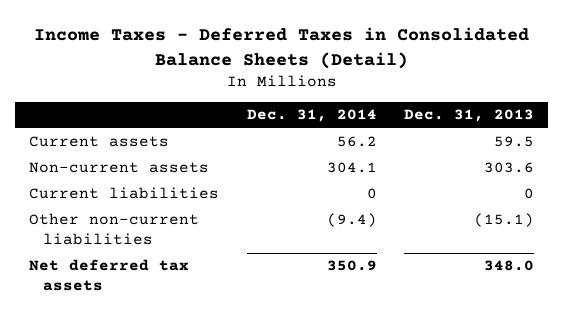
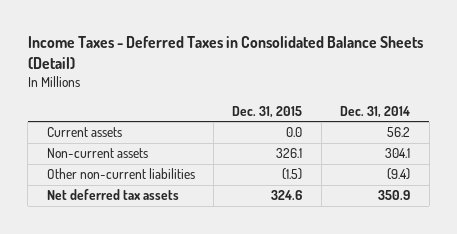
- | Dec. 31, 2014 | Dec. 31, 2013
+ | Dec. 31, 2015 | Dec. 31, 2014
- Current liabilities | 0 | 0

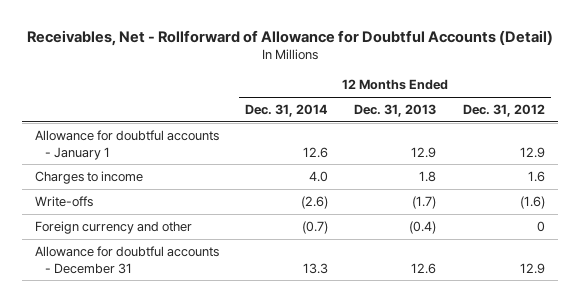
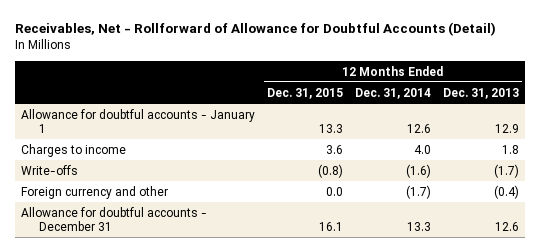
- | 12 Months Ended Dec. 31, 2014 | 12 Months Ended Dec. 31, 2013 | 12 Months Ended Dec. 31, 2012
+ | 12 Months Ended Dec. 31, 2015 | 12 Months Ended Dec. 31, 2014 | 12 Months Ended Dec. 31, 2013
- Write-offs | (2.6) | (1.7) | (1.6)
- Foreign currency and other | (0.7) | (0.4) | 0
+ Write-offs | (0.8) | (1.6) | (1.7)
+ Foreign currency and other | 0.0 | (1.7) | (0.4)

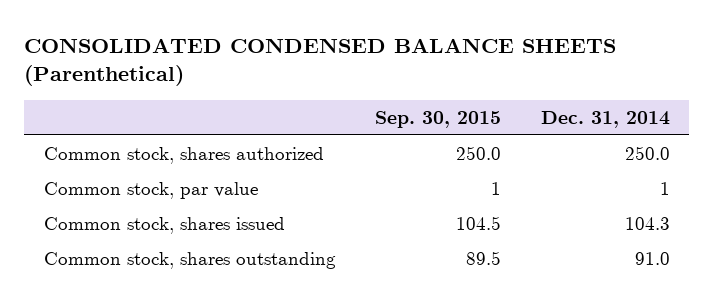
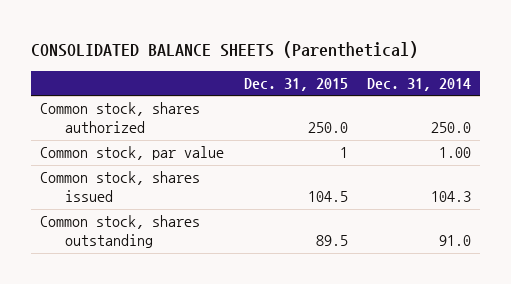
- CONSOLIDATED CONDENSED BALANCE SHEETS (Parenthetical)
+ CONSOLIDATED BALANCE SHEETS (Parenthetical)
- | Sep. 30, 2015 | Dec. 31, 2014
+ | Dec. 31, 2015 | Dec. 31, 2014
- Common stock, par value | 1 | 1
+ Common stock, par value | 1 | 1.00

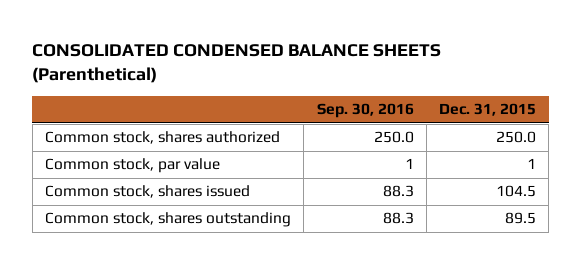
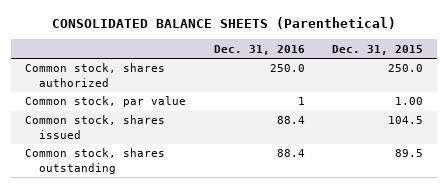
- CONSOLIDATED CONDENSED BALANCE SHEETS (Parenthetical)
+ CONSOLIDATED BALANCE SHEETS (Parenthetical)
- | Sep. 30, 2016 | Dec. 31, 2015
+ | Dec. 31, 2016 | Dec. 31, 2015
- Common stock, par value | 1 | 1
+ Common stock, par value | 1 | 1.00

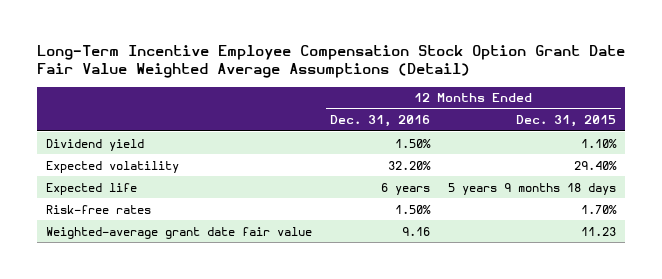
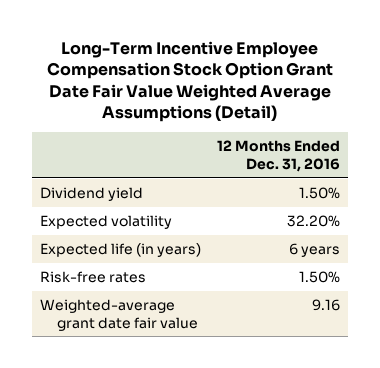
- | 12 Months Ended Dec. 31, 2016 | 12 Months Ended Dec. 31, 2015
+ | 12 Months Ended Dec. 31, 2016
- Expected life | 6 years | 5 years 9 months 18 days
+ Expected life (in years) | 6 years

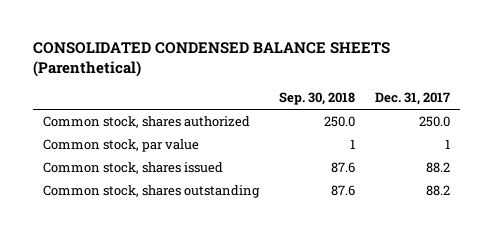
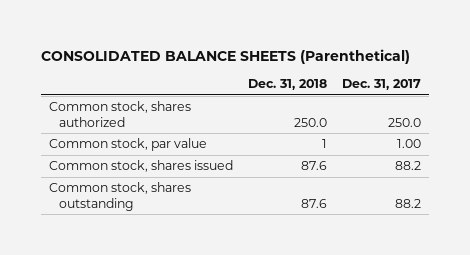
- CONSOLIDATED CONDENSED BALANCE SHEETS (Parenthetical)
+ CONSOLIDATED BALANCE SHEETS (Parenthetical)
- | Sep. 30, 2018 | Dec. 31, 2017
+ | Dec. 31, 2018 | Dec. 31, 2017
- Common stock, par value | 1 | 1
+ Common stock, par value | 1 | 1.00

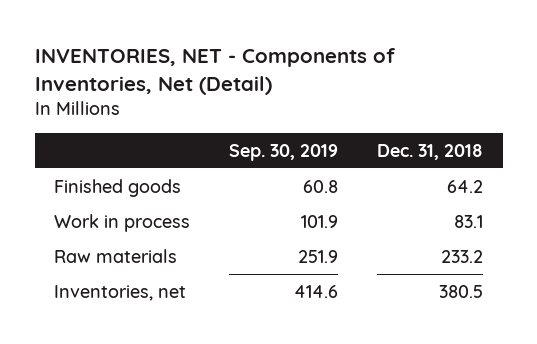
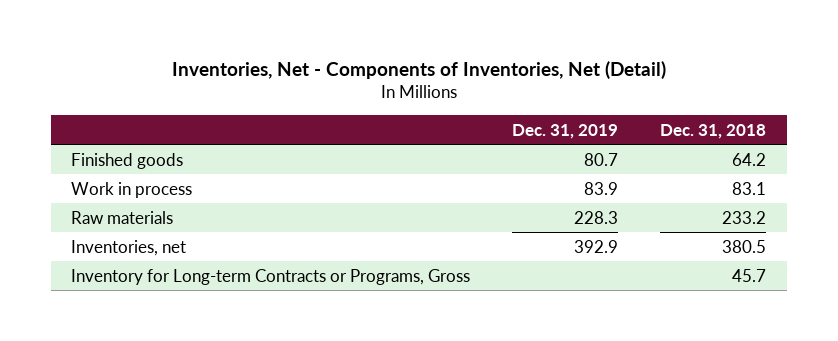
- INVENTORIES, NET - Components of Inventories, Net (Detail)
+ Inventories, Net - Components of Inventories, Net (Detail)
- | Sep. 30, 2019 | Dec. 31, 2018
+ | Dec. 31, 2019 | Dec. 31, 2018
+ Inventory for Long-term Contracts or Programs, Gross | | 45.7

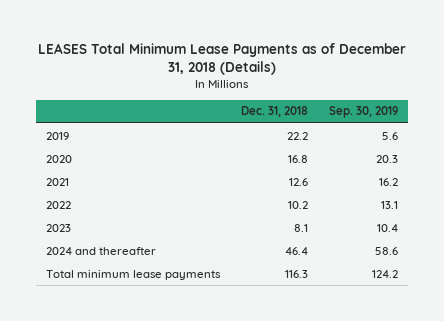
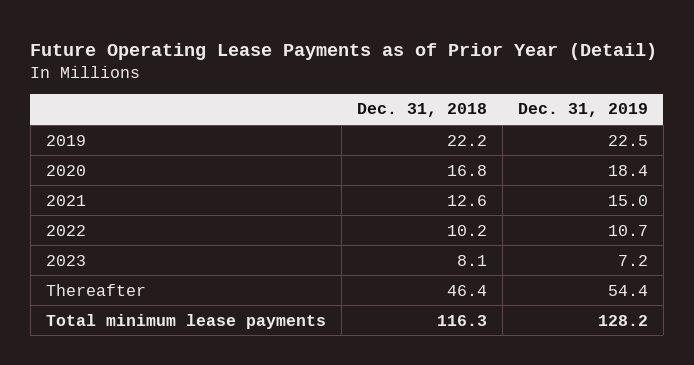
- LEASES Total Minimum Lease Payments as of December 31, 2018 (Details)
+ Future Operating Lease Payments as of Prior Year (Detail)
- | Dec. 31, 2018 | Sep. 30, 2019
+ | Dec. 31, 2018 | Dec. 31, 2019
- 2024 and thereafter | 46.4 | 58.6
+ Thereafter | 46.4 | 54.4

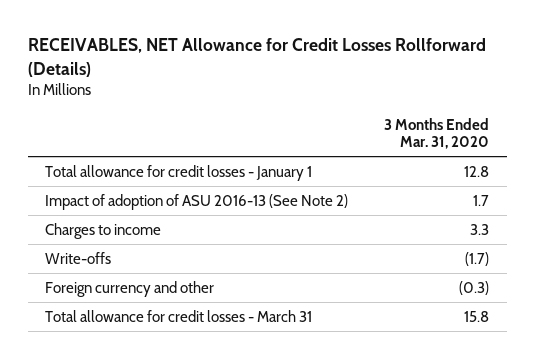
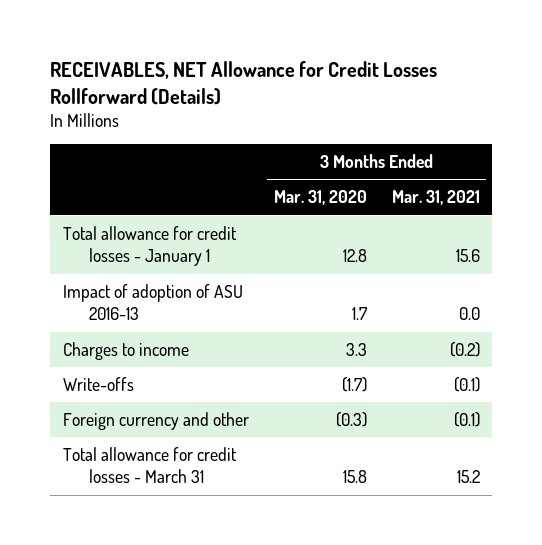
- | 3 Months Ended Mar. 31, 2020
+ | 3 Months Ended Mar. 31, 2020 | 3 Months Ended Mar. 31, 2021
- Impact of adoption of ASU 2016-13 (See Note 2) | 1.7
+ Impact of adoption of ASU 2016-13 | 1.7 | 0.0

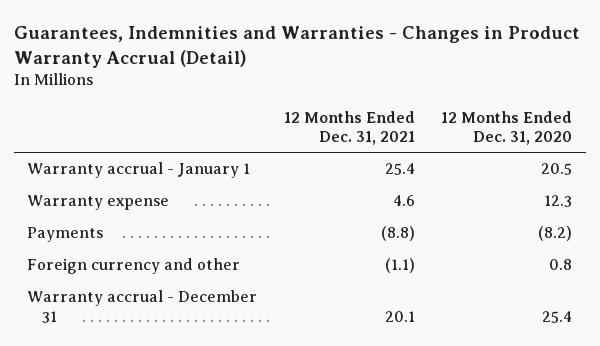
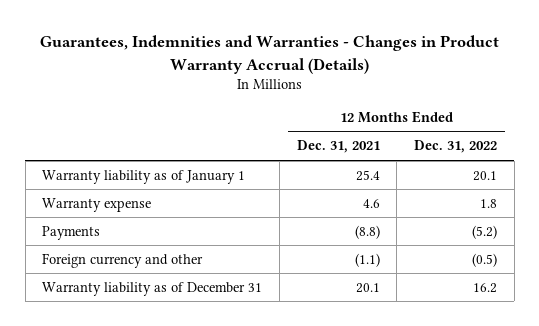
- Guarantees, Indemnities and Warranties - Changes in Product Warranty Accrual (Detail)
+ Guarantees, Indemnities and Warranties - Changes in Product Warranty Accrual (Details)
- | 12 Months Ended Dec. 31, 2021 | 12 Months Ended Dec. 31, 2020
+ | 12 Months Ended Dec. 31, 2021 | 12 Months Ended Dec. 31, 2022
- Warranty accrual - January 1 | 25.4 | 20.5
+ Warranty liability as of January 1 | 25.4 | 20.1
- Warranty accrual - December 31 | 20.1 | 25.4
+ Warranty liability as of December 31 | 20.1 | 16.2

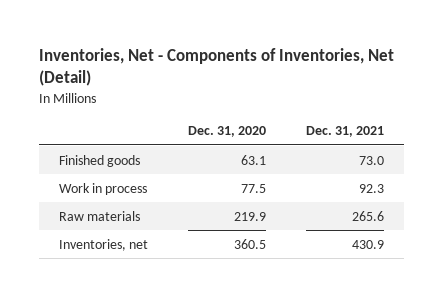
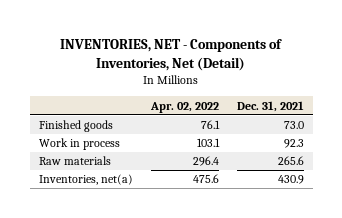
- Inventories, Net - Components of Inventories, Net (Detail)
+ INVENTORIES, NET - Components of Inventories, Net (Detail)
- | Dec. 31, 2020 | Dec. 31, 2021
+ | Apr. 02, 2022 | Dec. 31, 2021
- Inventories, net | 360.5 | 430.9
+ Inventories, net(a) | 475.6 | 430.9

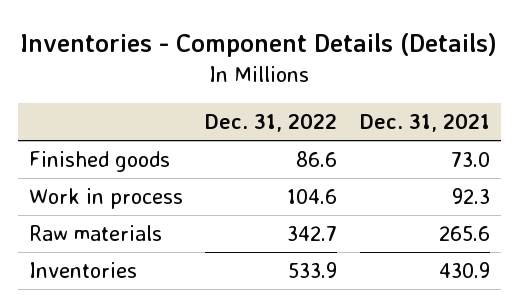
- INVENTORIES, NET - Components of Inventories, Net (Detail)
+ Inventories - Component Details (Details)
- | Apr. 02, 2022 | Dec. 31, 2021
+ | Dec. 31, 2022 | Dec. 31, 2021
- Inventories, net(a) | 475.6 | 430.9
+ Inventories | 533.9 | 430.9

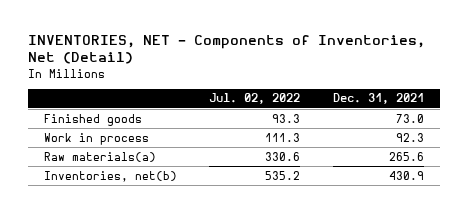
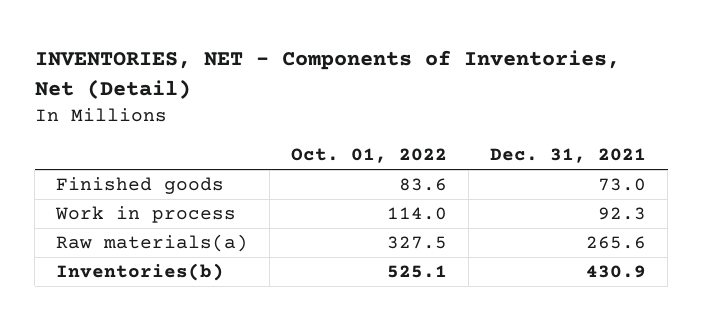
- | Jul. 02, 2022 | Dec. 31, 2021
+ | Oct. 01, 2022 | Dec. 31, 2021
- Inventories, net(b) | 535.2 | 430.9
+ Inventories(b) | 525.1 | 430.9

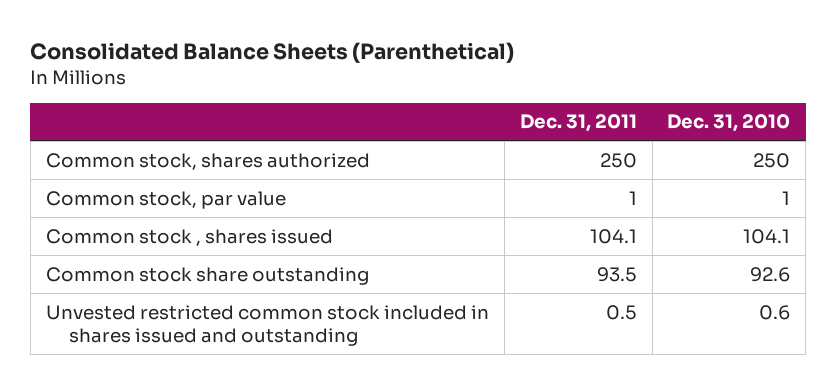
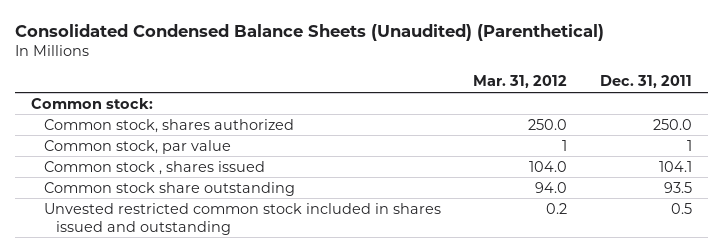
- Consolidated Balance Sheets (Parenthetical)
+ Consolidated Condensed Balance Sheets (Unaudited) (Parenthetical)
- | Dec. 31, 2011 | Dec. 31, 2010
+ | Mar. 31, 2012 | Dec. 31, 2011
- Common stock, shares authorized | 250 | 250
+ Common stock:
+ Common stock, shares authorized | 250.0 | 250.0

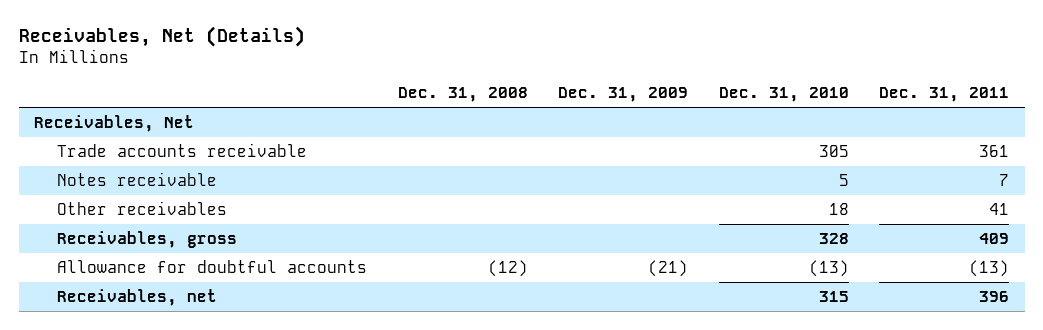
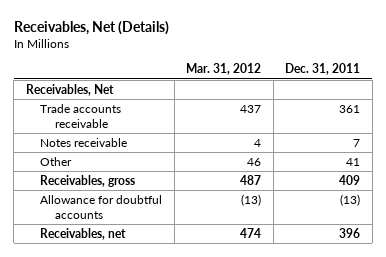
- | Dec. 31, 2008 | Dec. 31, 2009 | Dec. 31, 2010 | Dec. 31, 2011
+ | Mar. 31, 2012 | Dec. 31, 2011
- Other receivables | | | 18 | 41
+ Other | 46 | 41

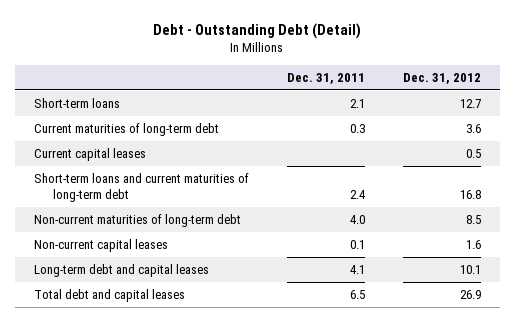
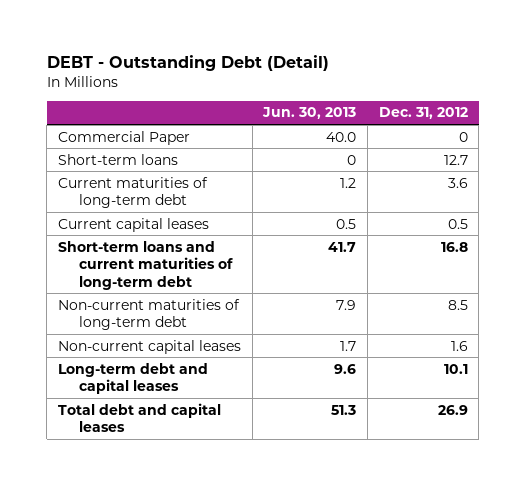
- Debt - Outstanding Debt (Detail)
+ DEBT - Outstanding Debt (Detail)
- | Dec. 31, 2011 | Dec. 31, 2012
+ | Jun. 30, 2013 | Dec. 31, 2012
+ Commercial Paper | 40.0 | 0

